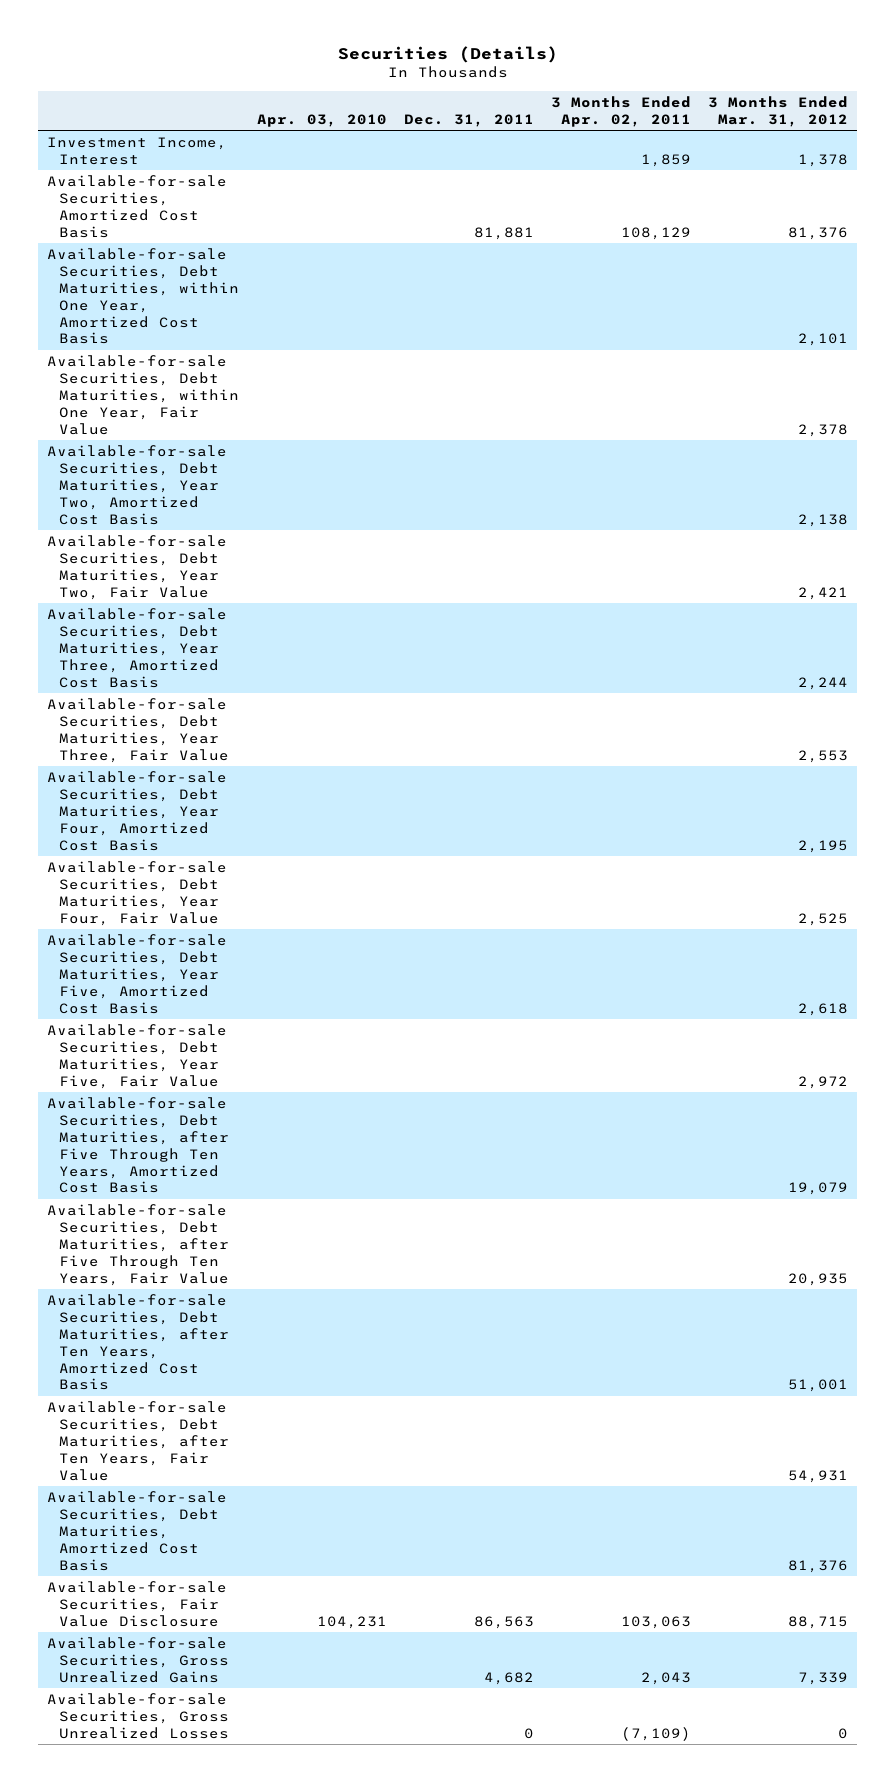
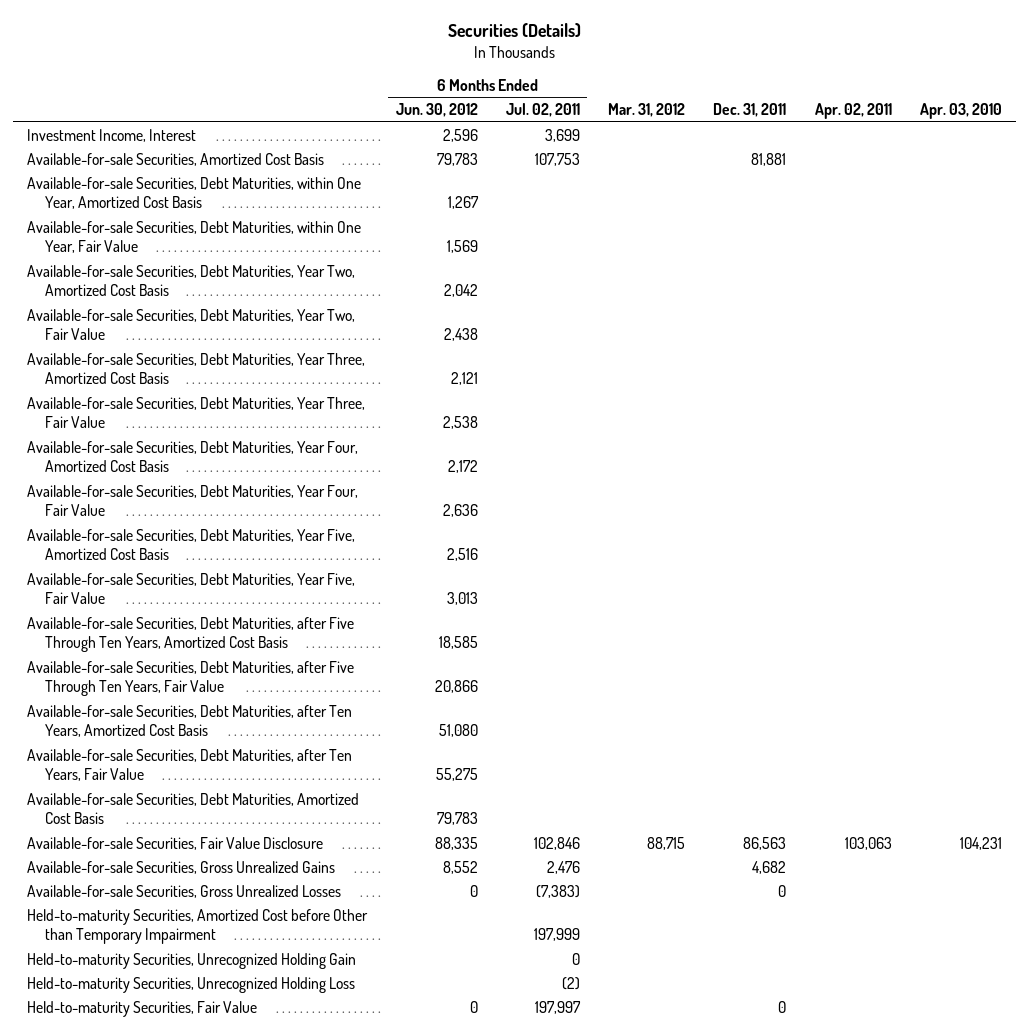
- | Apr. 03, 2010 | Dec. 31, 2011 | 3 Months Ended Apr. 02, 2011 | 3 Months Ended Mar. 31, 2012
+ | 6 Months Ended Jun. 30, 2012 | 6 Months Ended Jul. 02, 2011 | Mar. 31, 2012 | Dec. 31, 2011 | Apr. 02, 2011 | Apr. 03, 2010
+ Held-to-maturity Securities, Amortized Cost before Other than Temporary Impairment | | 197,999 | | | |
+ Held-to-maturity Securities, Unrecognized Holding Gain | | 0 | | | |
+ Held-to-maturity Securities, Unrecognized Holding Loss | | (2) | | | |
+ Held-to-maturity Securities, Fair Value | 0 | 197,997 | | 0 | |

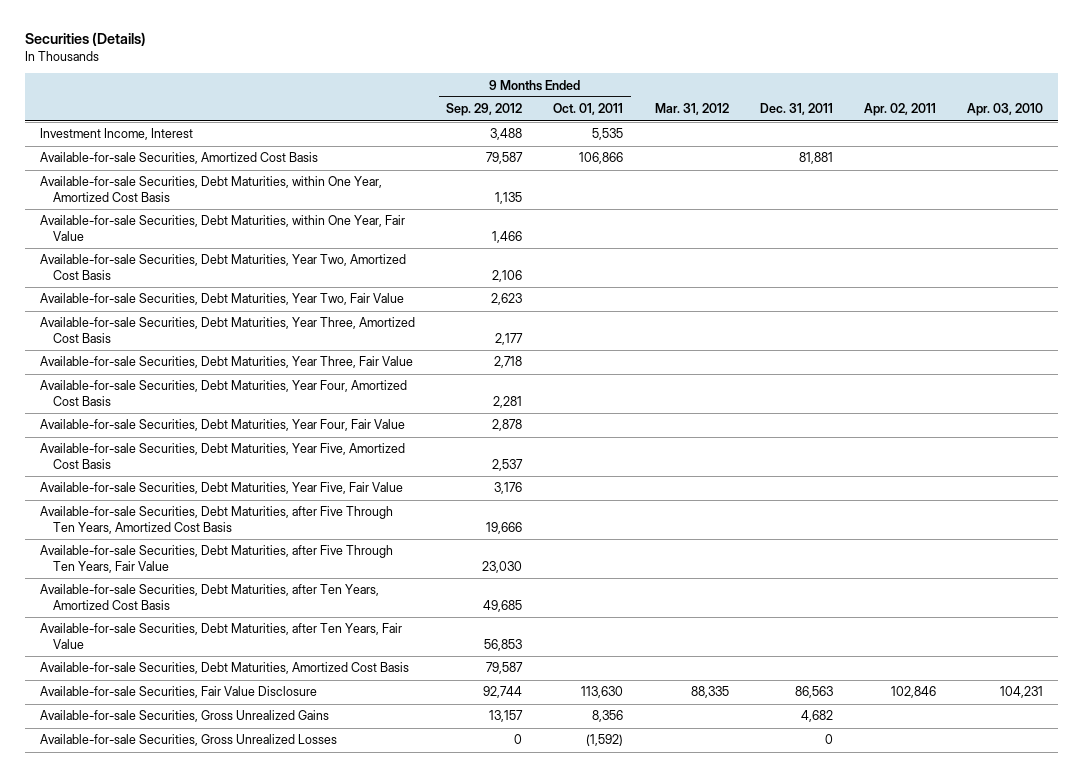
- | 6 Months Ended Jun. 30, 2012 | 6 Months Ended Jul. 02, 2011 | Mar. 31, 2012 | Dec. 31, 2011 | Apr. 02, 2011 | Apr. 03, 2010
+ | 9 Months Ended Sep. 29, 2012 | 9 Months Ended Oct. 01, 2011 | Mar. 31, 2012 | Dec. 31, 2011 | Apr. 02, 2011 | Apr. 03, 2010
- Available-for-sale Securities, Fair Value Disclosure | 88,335 | 102,846 | 88,715 | 86,563 | 103,063 | 104,231
+ Available-for-sale Securities, Fair Value Disclosure | 92,744 | 113,630 | 88,335 | 86,563 | 102,846 | 104,231
- Held-to-maturity Securities, Amortized Cost before Other than Temporary Impairment | | 197,999 | | | |
- Held-to-maturity Securities, Unrecognized Holding Gain | | 0 | | | |
- Held-to-maturity Securities, Unrecognized Holding Loss | | (2) | | | |
- Held-to-maturity Securities, Fair Value | 0 | 197,997 | | 0 | |

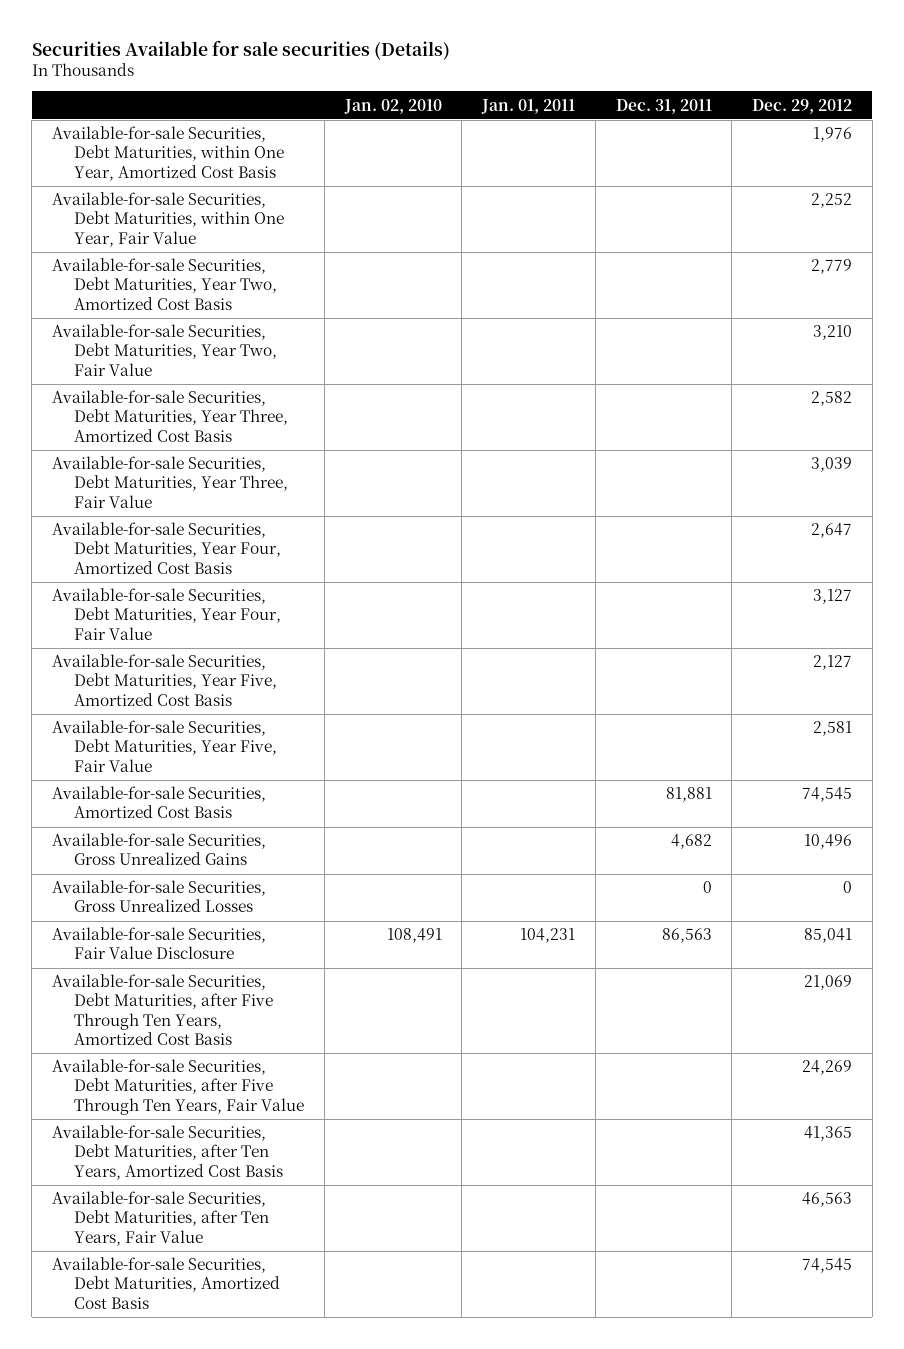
- Securities (Details)
+ Securities Available for sale securities (Details)
- | 9 Months Ended Sep. 29, 2012 | 9 Months Ended Oct. 01, 2011 | Mar. 31, 2012 | Dec. 31, 2011 | Apr. 02, 2011 | Apr. 03, 2010
+ | Jan. 02, 2010 | Jan. 01, 2011 | Dec. 31, 2011 | Dec. 29, 2012
- Investment Income, Interest | 3,488 | 5,535 | | | |
moved down: Available-for-sale Securities, Amortized Cost Basis | | | 81,881 | 74,545
moved up: Available-for-sale Securities, Gross Unrealized Gains | | | 4,682 | 10,496
moved up: Available-for-sale Securities, Gross Unrealized Losses | | | 0 | 0
moved up: Available-for-sale Securities, Fair Value Disclosure | 108,491 | 104,231 | 86,563 | 85,041

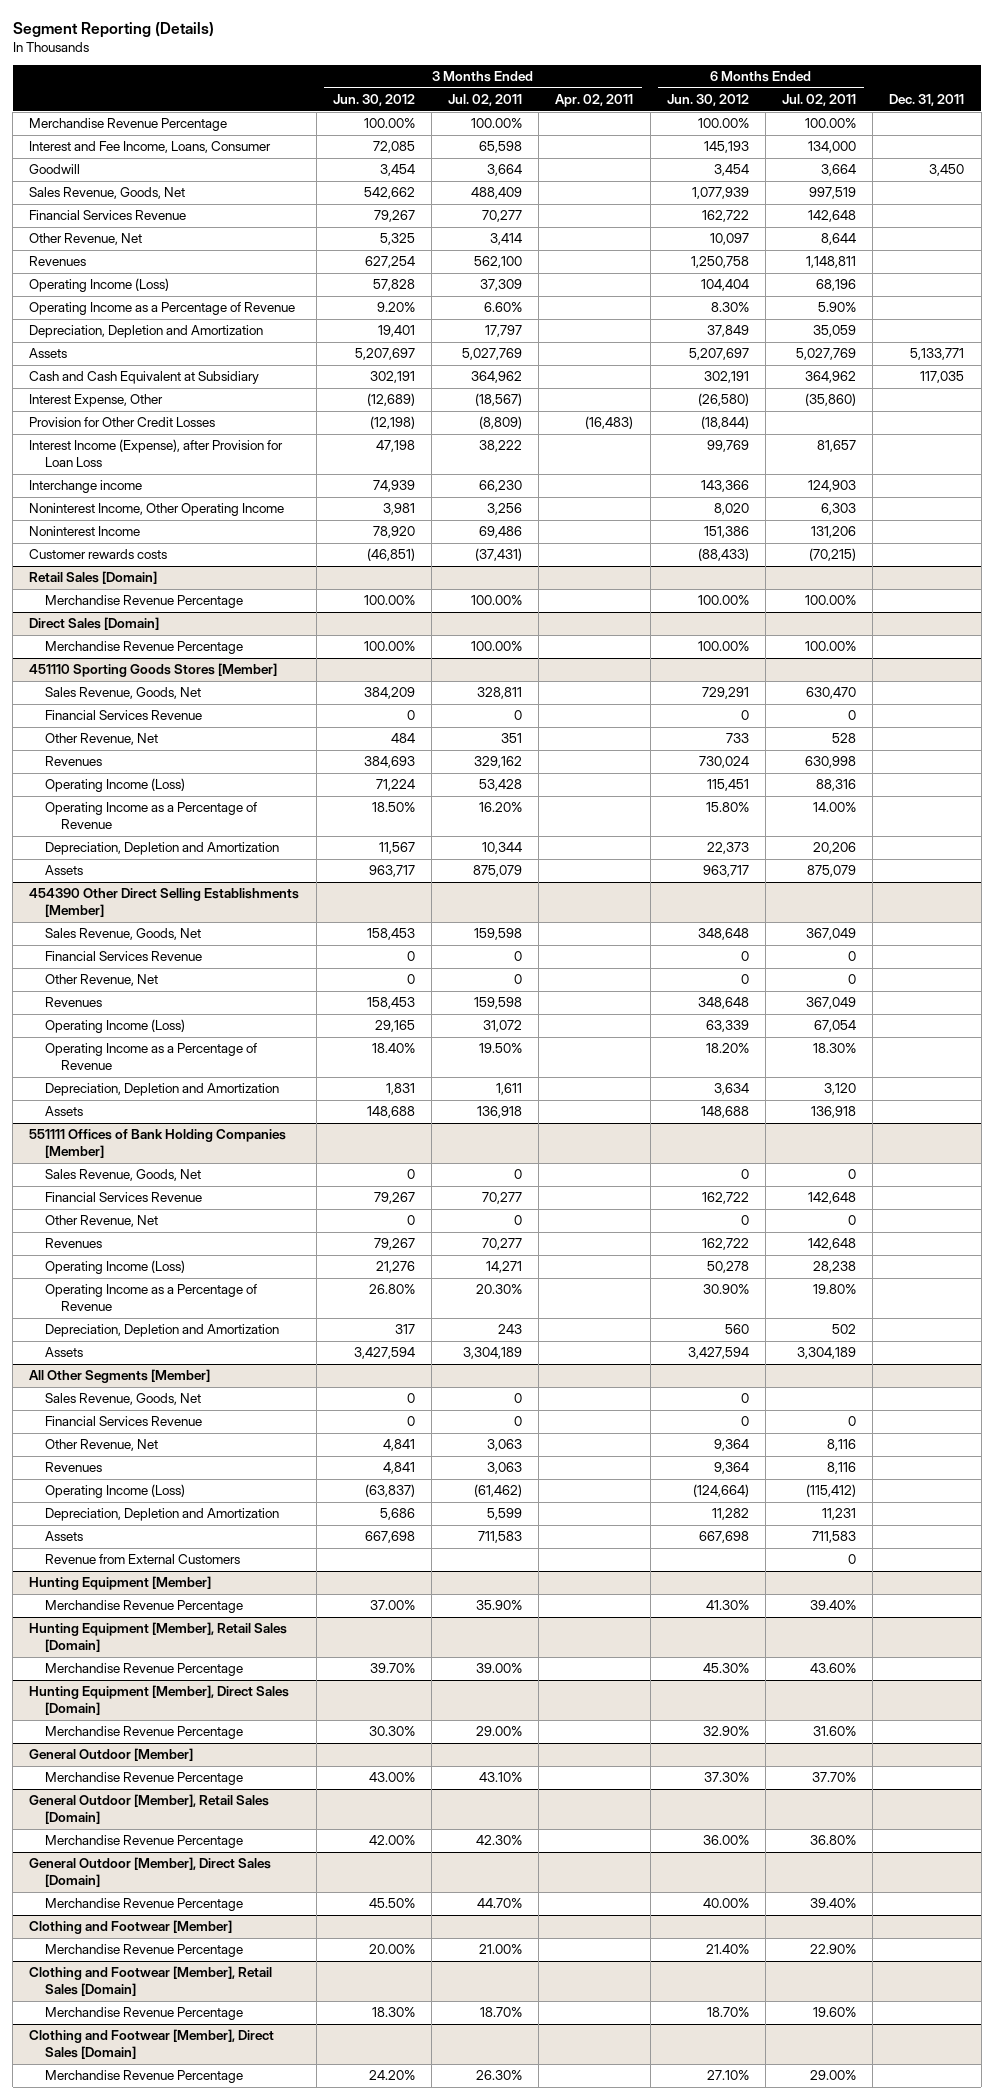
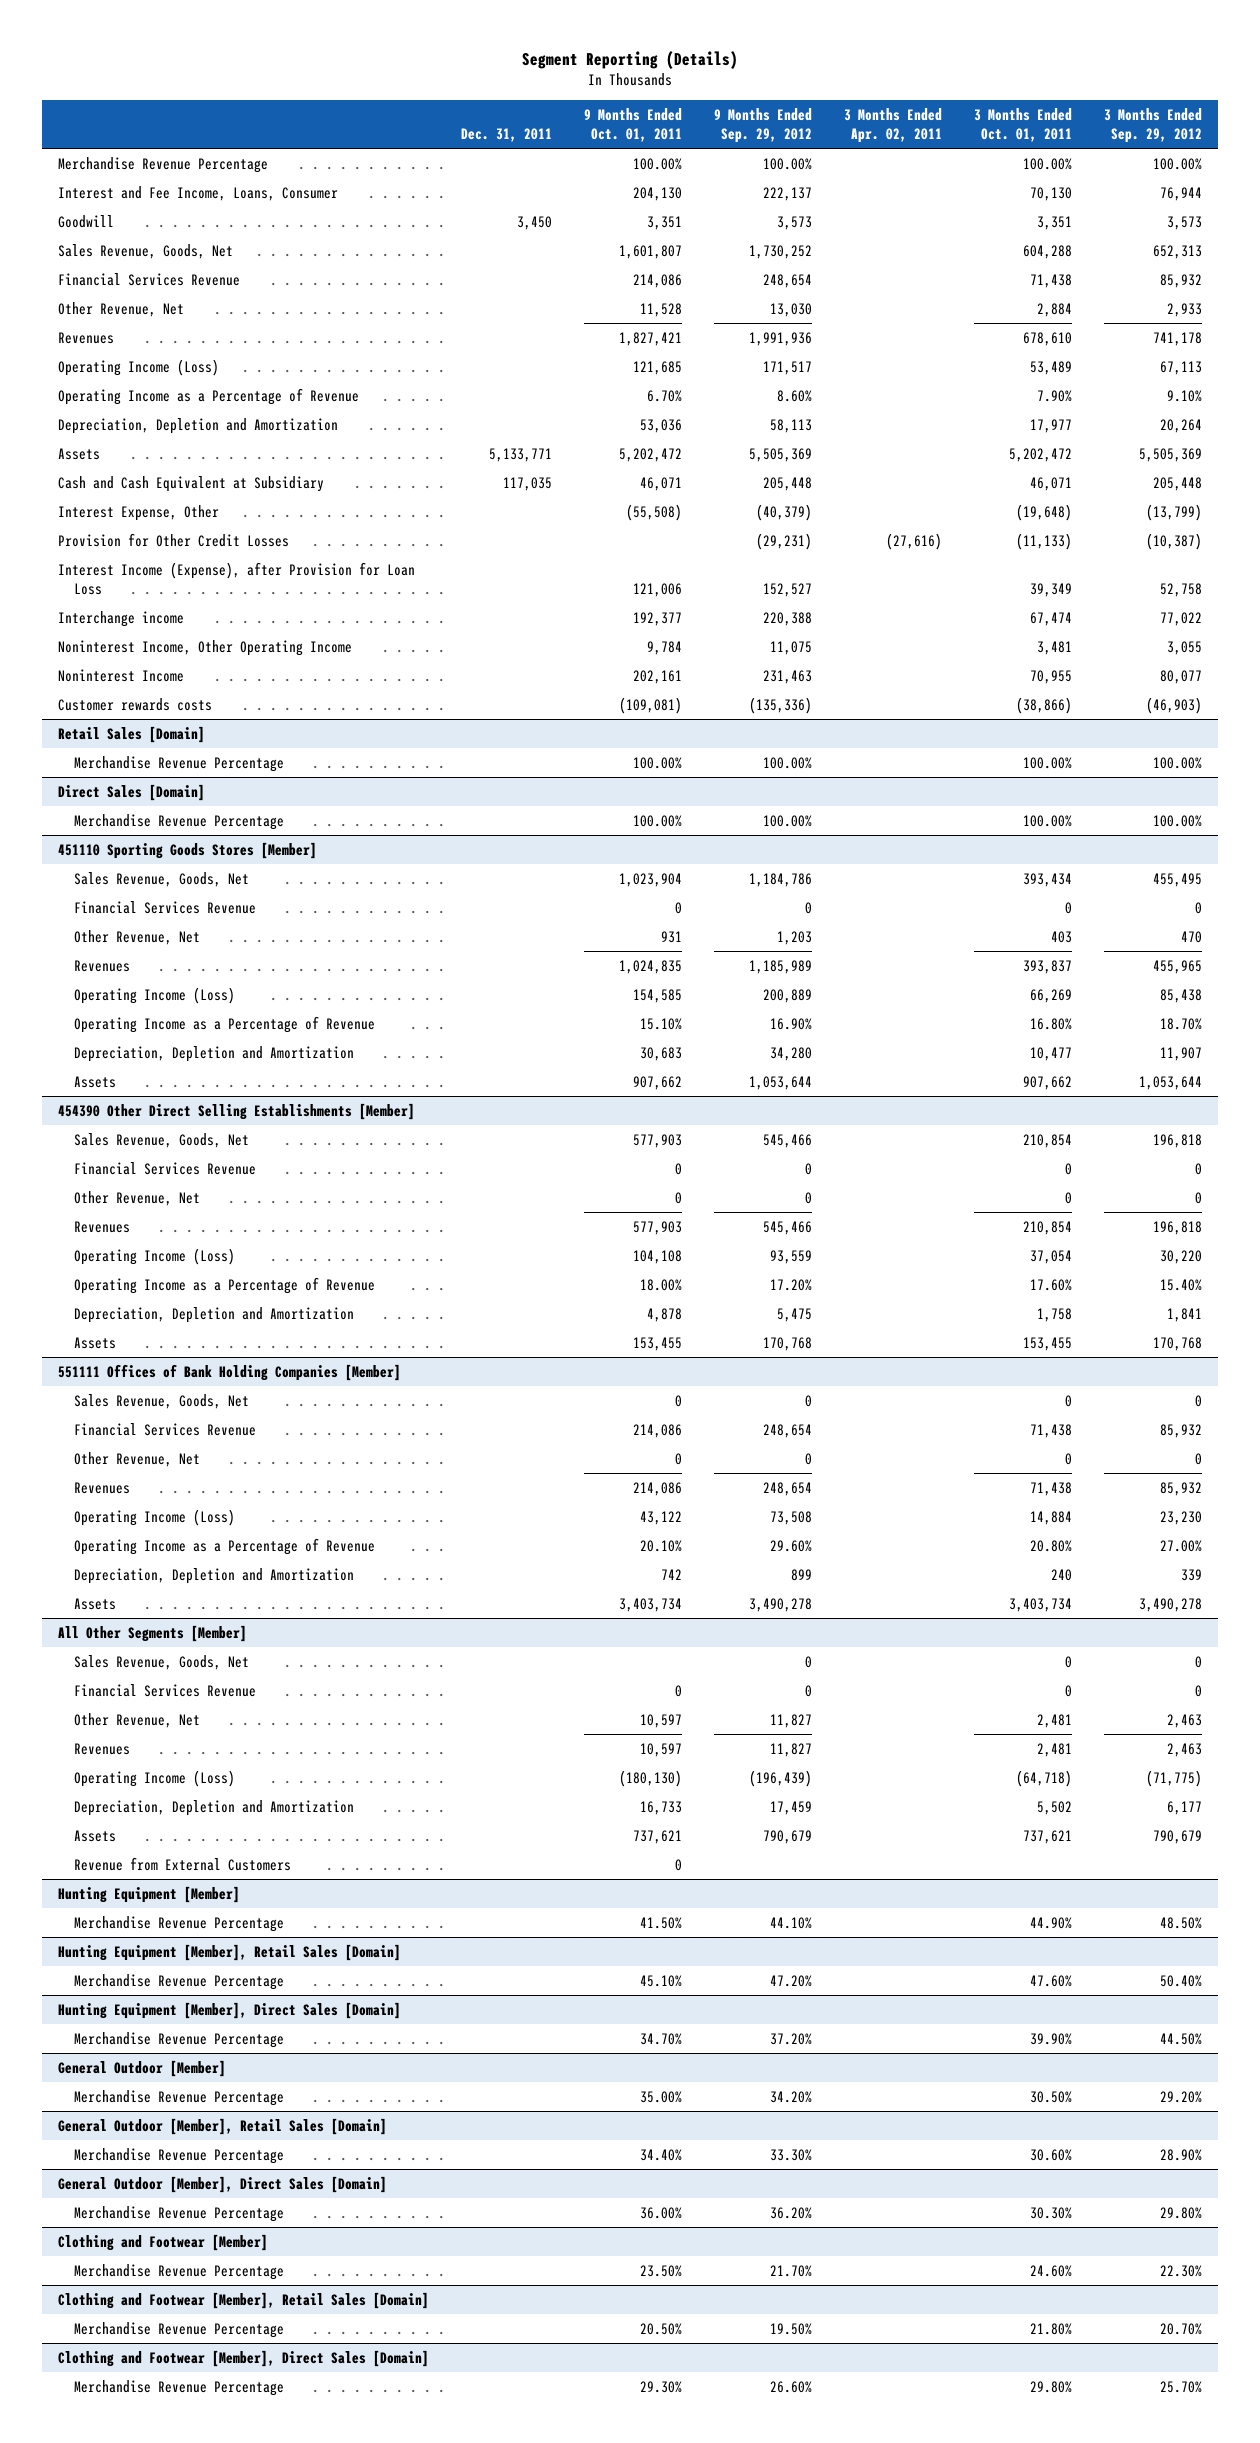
- | 3 Months Ended Jun. 30, 2012 | 3 Months Ended Jul. 02, 2011 | 3 Months Ended Apr. 02, 2011 | 6 Months Ended Jun. 30, 2012 | 6 Months Ended Jul. 02, 2011 | Dec. 31, 2011
+ | Dec. 31, 2011 | 9 Months Ended Oct. 01, 2011 | 9 Months Ended Sep. 29, 2012 | 3 Months Ended Apr. 02, 2011 | 3 Months Ended Oct. 01, 2011 | 3 Months Ended Sep. 29, 2012
- Provision for Other Credit Losses | (12,198) | (8,809) | (16,483) | (18,844) | |
+ Provision for Other Credit Losses | | | (29,231) | (27,616) | (11,133) | (10,387)

